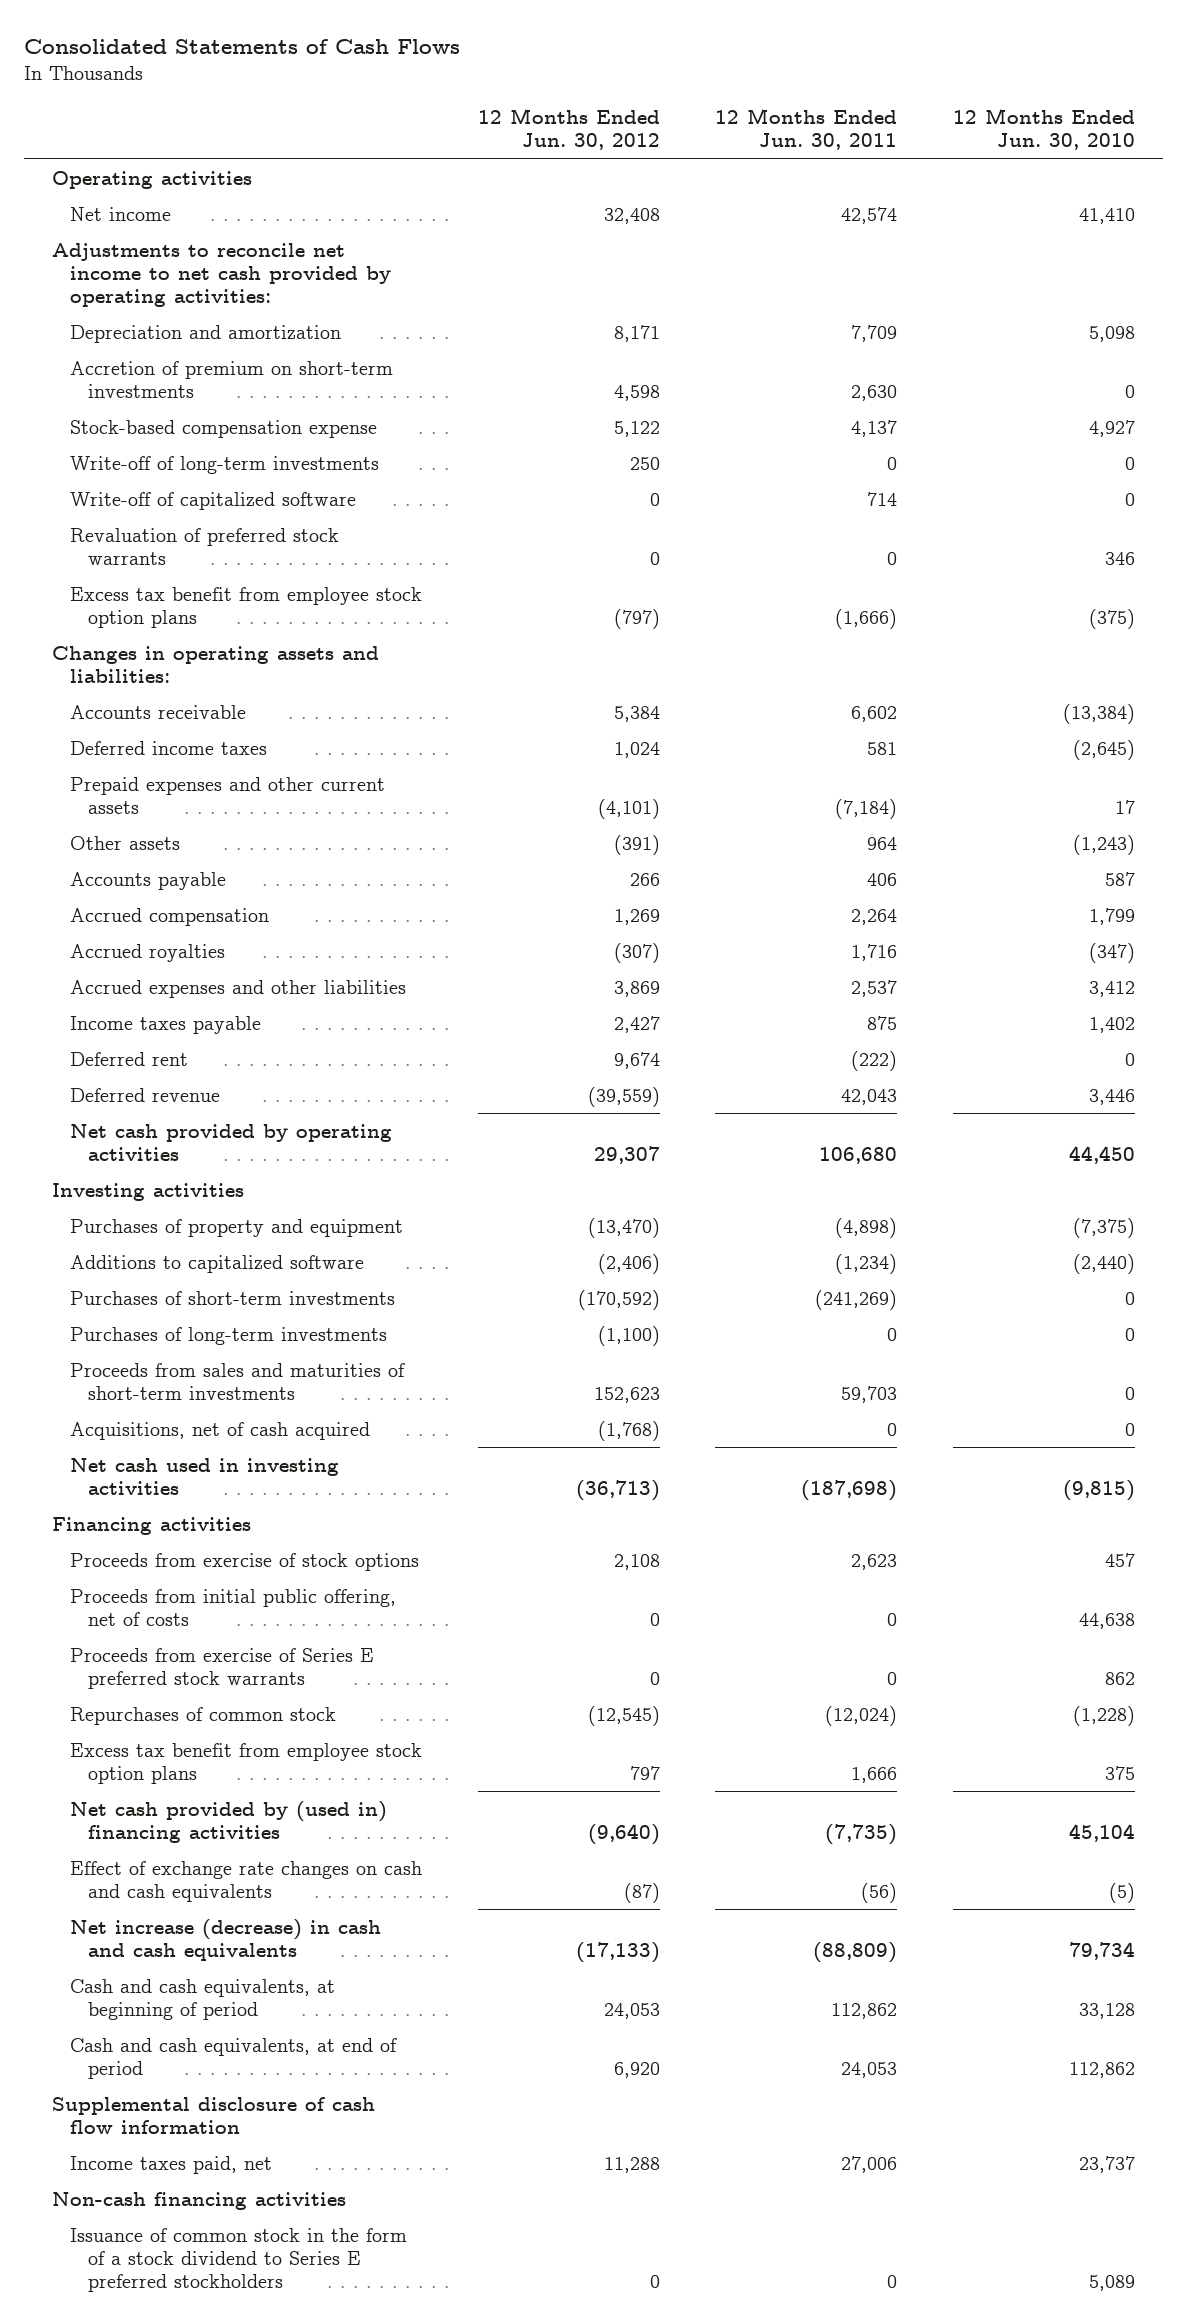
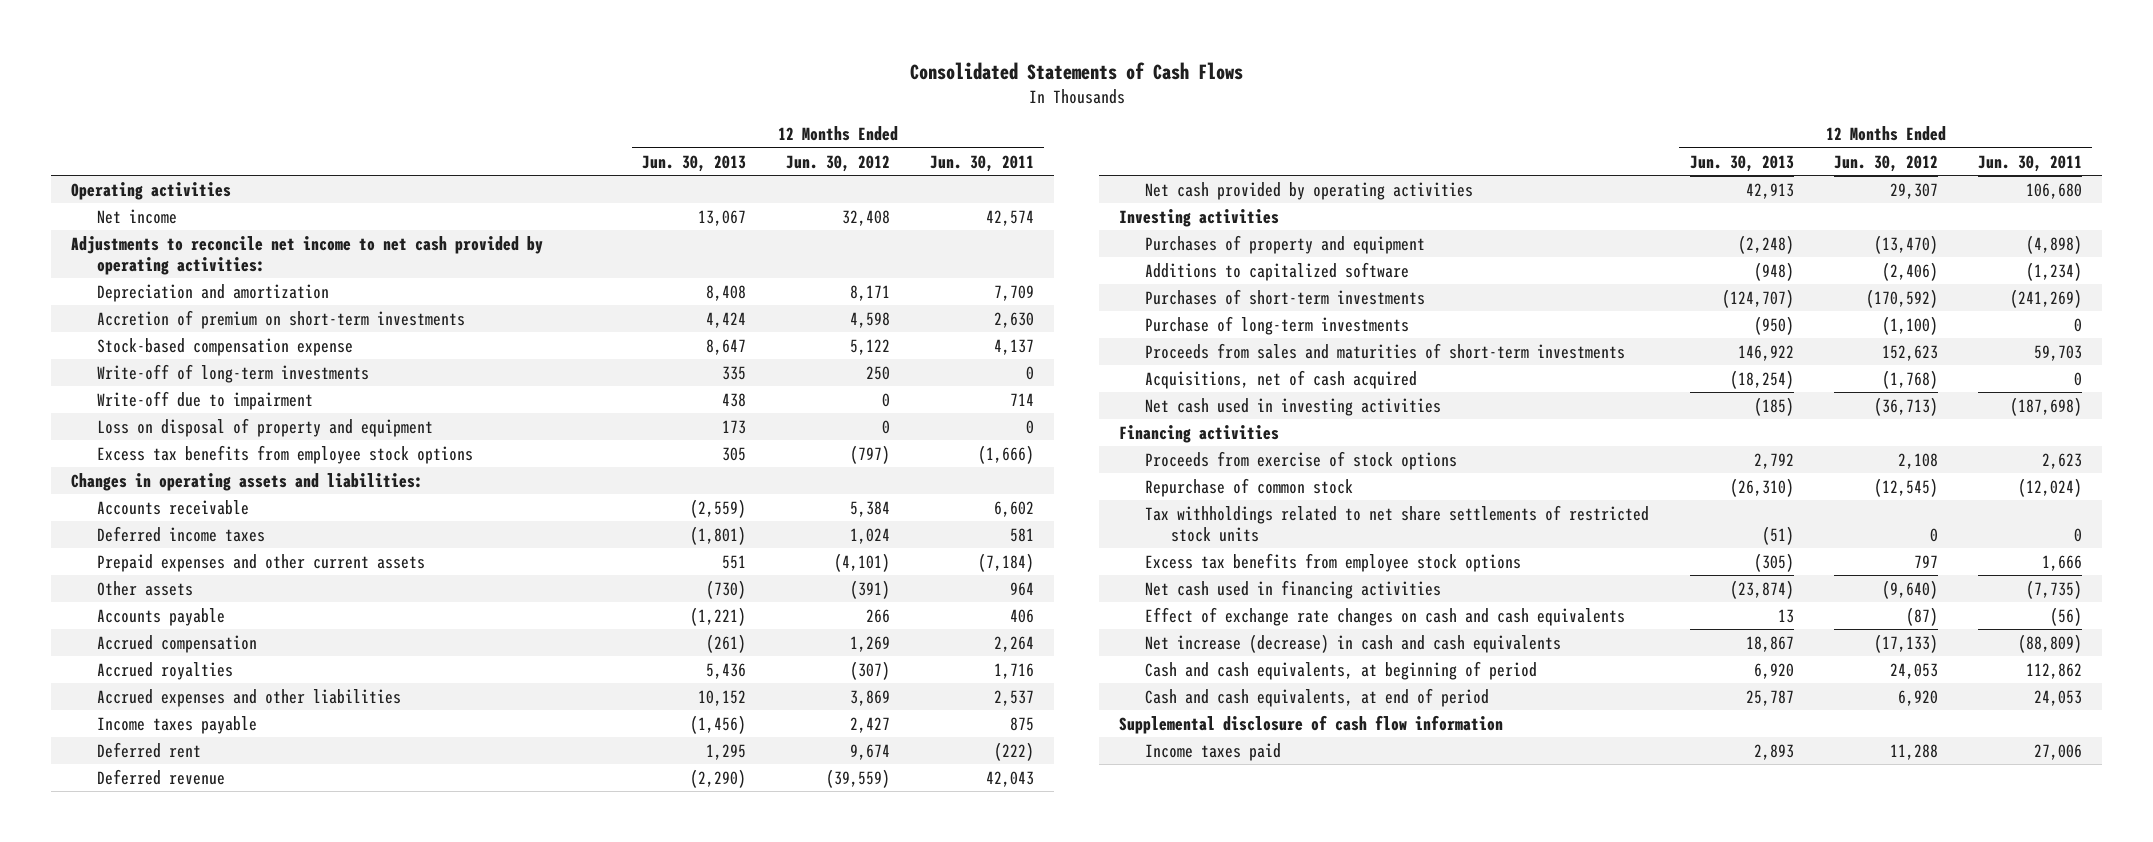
- | 12 Months Ended Jun. 30, 2012 | 12 Months Ended Jun. 30, 2011 | 12 Months Ended Jun. 30, 2010
+ | 12 Months Ended Jun. 30, 2013 | 12 Months Ended Jun. 30, 2012 | 12 Months Ended Jun. 30, 2011
- Write-off of capitalized software | 0 | 714 | 0
- Revaluation of preferred stock warrants | 0 | 0 | 346
- Excess tax benefit from employee stock option plans | (797) | (1,666) | (375)
+ Write-off due to impairment | 438 | 0 | 714
+ Loss on disposal of property and equipment | 173 | 0 | 0
+ Excess tax benefits from employee stock options | 305 | (797) | (1,666)
- Purchases of long-term investments | (1,100) | 0 | 0
+ Purchase of long-term investments | (950) | (1,100) | 0
- Proceeds from initial public offering, net of costs | 0 | 0 | 44,638
- Proceeds from exercise of Series E preferred stock warrants | 0 | 0 | 862
- Repurchases of common stock | (12,545) | (12,024) | (1,228)
- Excess tax benefit from employee stock option plans | 797 | 1,666 | 375
- Net cash provided by (used in) financing activities | (9,640) | (7,735) | 45,104
+ Repurchase of common stock | (26,310) | (12,545) | (12,024)
+ Tax withholdings related to net share settlements of restricted stock units | (51) | 0 | 0
+ Excess tax benefits from employee stock options | (305) | 797 | 1,666
+ Net cash used in financing activities | (23,874) | (9,640) | (7,735)
- Income taxes paid, net | 11,288 | 27,006 | 23,737
- Non-cash financing activities
- Issuance of common stock in the form of a stock dividend to Series E preferred stockholders | 0 | 0 | 5,089
+ Income taxes paid | 2,893 | 11,288 | 27,006

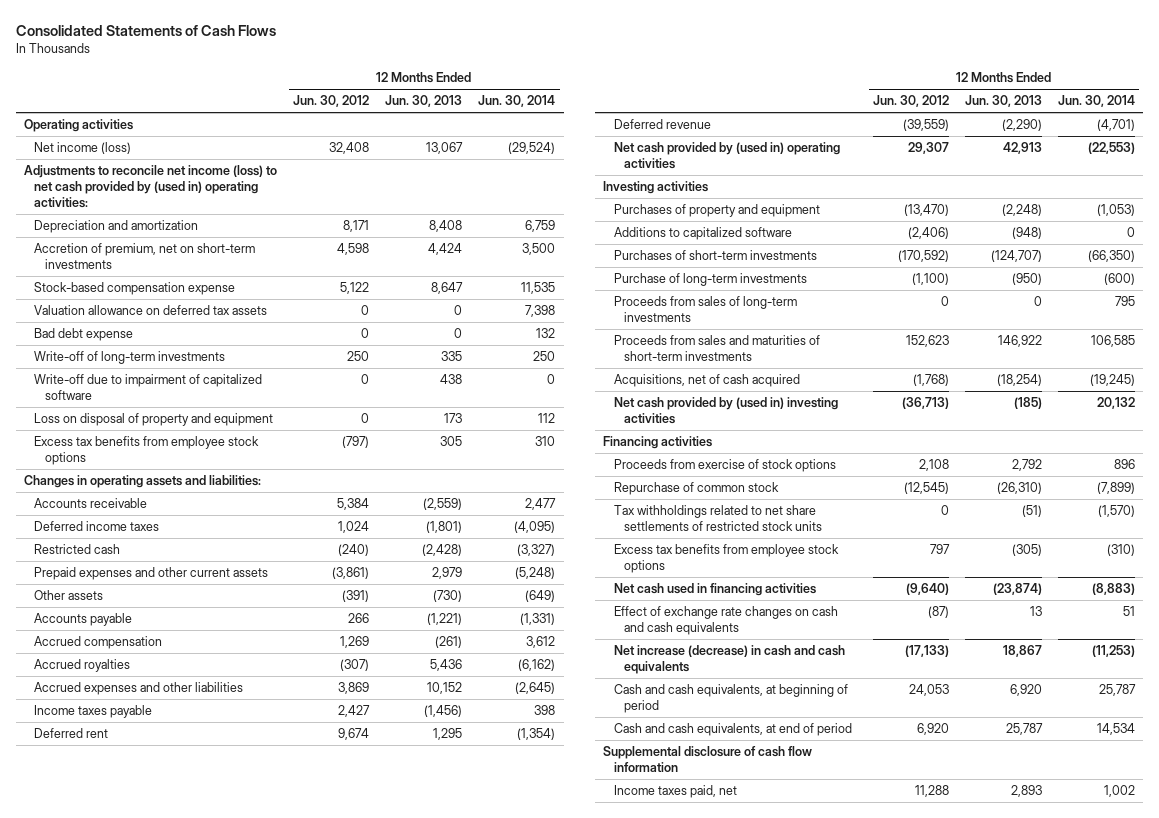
- | 12 Months Ended Jun. 30, 2013 | 12 Months Ended Jun. 30, 2012 | 12 Months Ended Jun. 30, 2011
+ | 12 Months Ended Jun. 30, 2012 | 12 Months Ended Jun. 30, 2013 | 12 Months Ended Jun. 30, 2014
- Net income | 13,067 | 32,408 | 42,574
- Adjustments to reconcile net income to net cash provided by operating activities:
+ Net income (loss) | 32,408 | 13,067 | (29,524)
+ Adjustments to reconcile net income (loss) to net cash provided by (used in) operating activities:
- Accretion of premium on short-term investments | 4,424 | 4,598 | 2,630
+ Accretion of premium, net on short-term investments | 4,598 | 4,424 | 3,500
+ Valuation allowance on deferred tax assets | 0 | 0 | 7,398
+ Bad debt expense | 0 | 0 | 132
- Write-off due to impairment | 438 | 0 | 714
+ Write-off due to impairment of capitalized software | 0 | 438 | 0
- Prepaid expenses and other current assets | 551 | (4,101) | (7,184)
+ Restricted cash | (240) | (2,428) | (3,327)
+ Prepaid expenses and other current assets | (3,861) | 2,979 | (5,248)
- Net cash provided by operating activities | 42,913 | 29,307 | 106,680
+ Net cash provided by (used in) operating activities | 29,307 | 42,913 | (22,553)
+ Proceeds from sales of long-term investments | 0 | 0 | 795
- Net cash used in investing activities | (185) | (36,713) | (187,698)
+ Net cash provided by (used in) investing activities | (36,713) | (185) | 20,132
- Income taxes paid | 2,893 | 11,288 | 27,006
+ Income taxes paid, net | 11,288 | 2,893 | 1,002

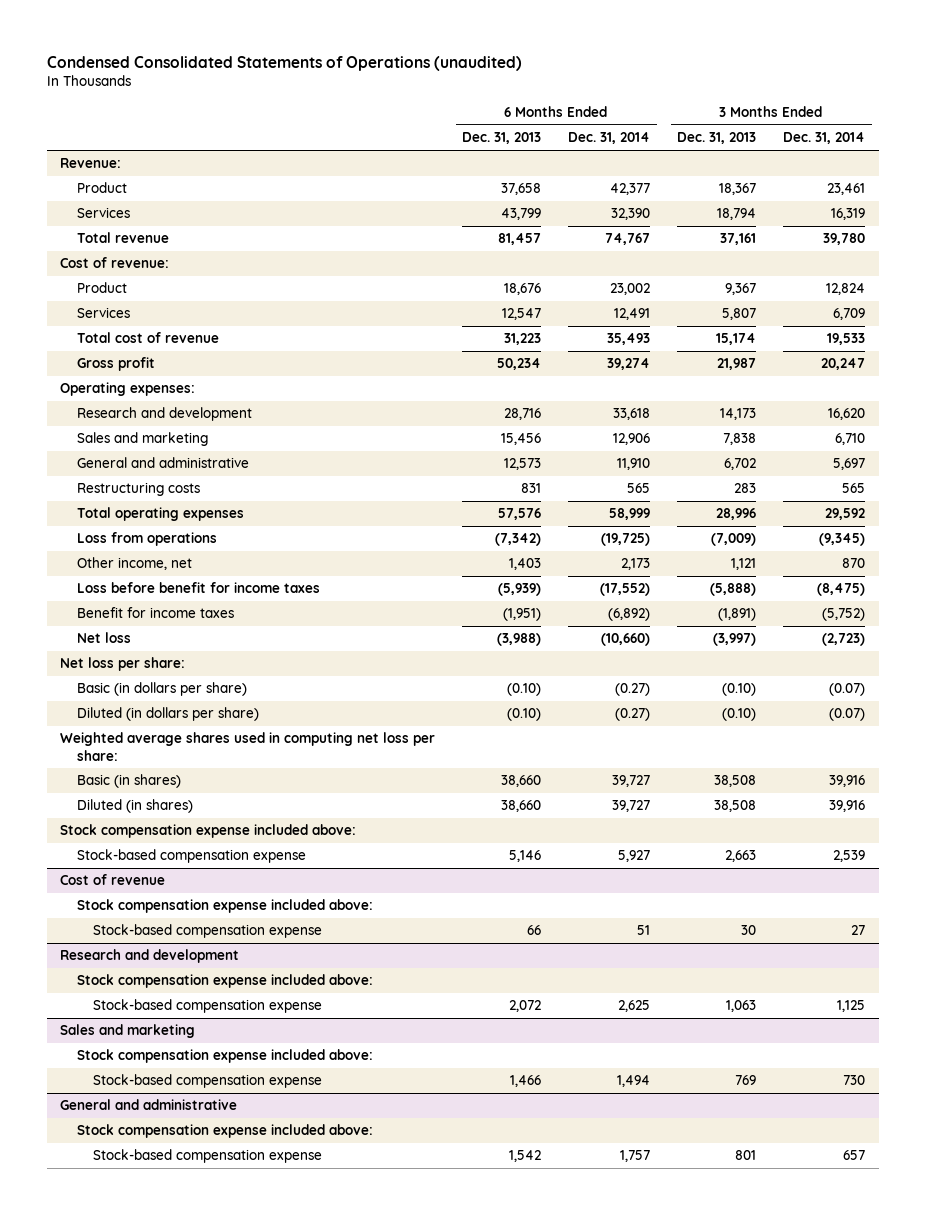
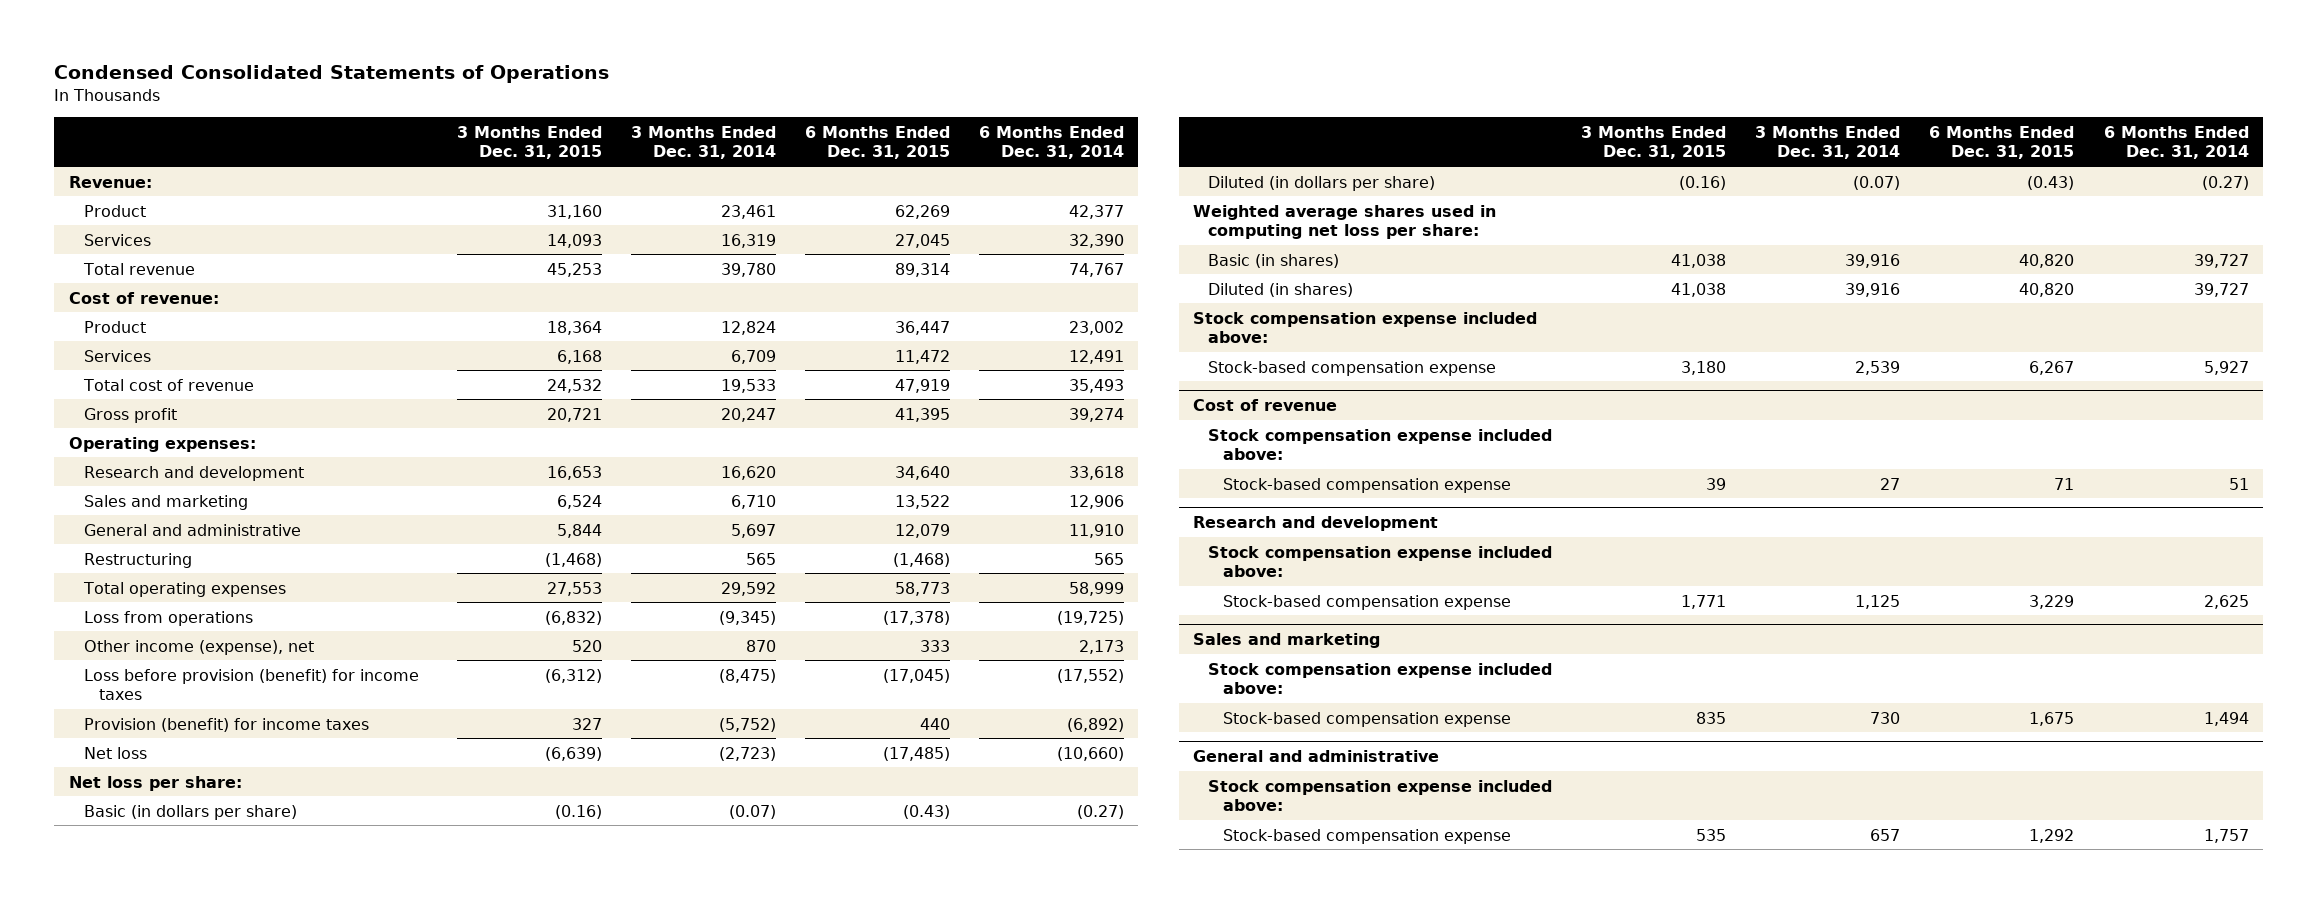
- Condensed Consolidated Statements of Operations (unaudited)
+ Condensed Consolidated Statements of Operations
- | 6 Months Ended Dec. 31, 2013 | 6 Months Ended Dec. 31, 2014 | 3 Months Ended Dec. 31, 2013 | 3 Months Ended Dec. 31, 2014
+ | 3 Months Ended Dec. 31, 2015 | 3 Months Ended Dec. 31, 2014 | 6 Months Ended Dec. 31, 2015 | 6 Months Ended Dec. 31, 2014
- Restructuring costs | 831 | 565 | 283 | 565
+ Restructuring | (1,468) | 565 | (1,468) | 565
- Other income, net | 1,403 | 2,173 | 1,121 | 870
- Loss before benefit for income taxes | (5,939) | (17,552) | (5,888) | (8,475)
- Benefit for income taxes | (1,951) | (6,892) | (1,891) | (5,752)
+ Other income (expense), net | 520 | 870 | 333 | 2,173
+ Loss before provision (benefit) for income taxes | (6,312) | (8,475) | (17,045) | (17,552)
+ Provision (benefit) for income taxes | 327 | (5,752) | 440 | (6,892)

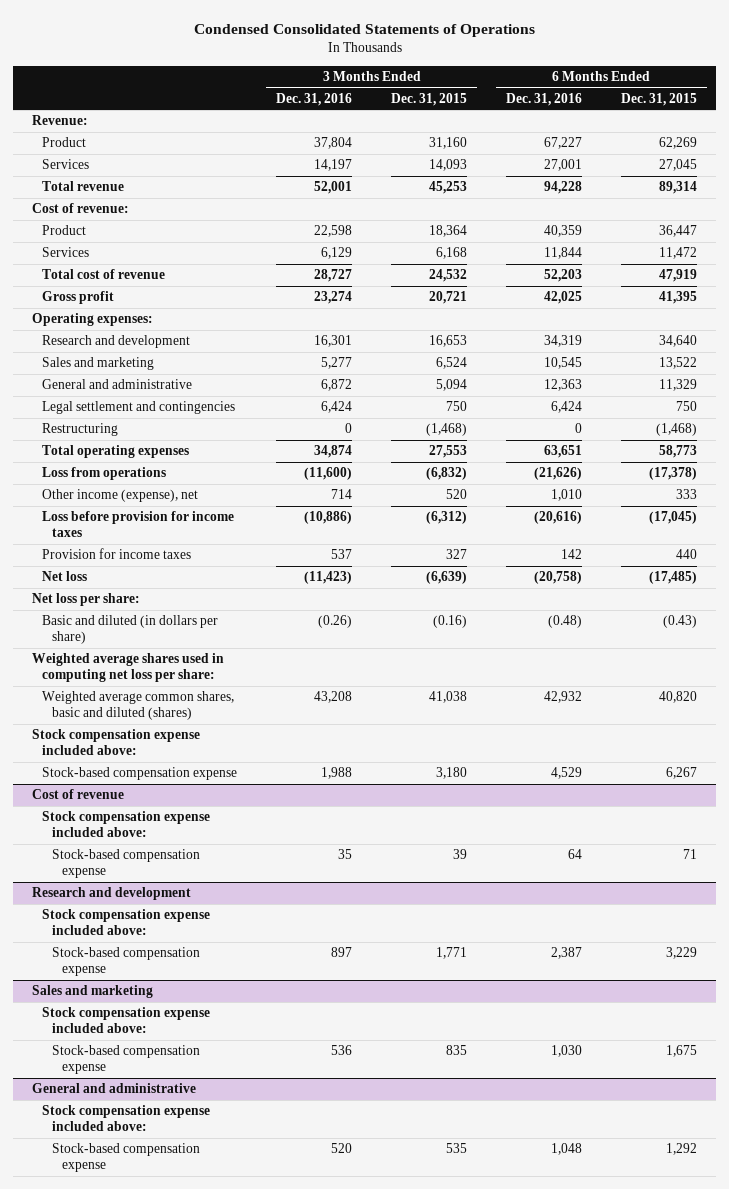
- | 3 Months Ended Dec. 31, 2015 | 3 Months Ended Dec. 31, 2014 | 6 Months Ended Dec. 31, 2015 | 6 Months Ended Dec. 31, 2014
+ | 3 Months Ended Dec. 31, 2016 | 3 Months Ended Dec. 31, 2015 | 6 Months Ended Dec. 31, 2016 | 6 Months Ended Dec. 31, 2015
- General and administrative | 5,844 | 5,697 | 12,079 | 11,910
+ General and administrative | 6,872 | 5,094 | 12,363 | 11,329
+ Legal settlement and contingencies | 6,424 | 750 | 6,424 | 750
- Loss before provision (benefit) for income taxes | (6,312) | (8,475) | (17,045) | (17,552)
- Provision (benefit) for income taxes | 327 | (5,752) | 440 | (6,892)
+ Loss before provision for income taxes | (10,886) | (6,312) | (20,616) | (17,045)
+ Provision for income taxes | 537 | 327 | 142 | 440
- Basic (in dollars per share) | (0.16) | (0.07) | (0.43) | (0.27)
- Diluted (in dollars per share) | (0.16) | (0.07) | (0.43) | (0.27)
+ Basic and diluted (in dollars per share) | (0.26) | (0.16) | (0.48) | (0.43)
- Basic (in shares) | 41,038 | 39,916 | 40,820 | 39,727
- Diluted (in shares) | 41,038 | 39,916 | 40,820 | 39,727
+ Weighted average common shares, basic and diluted (shares) | 43,208 | 41,038 | 42,932 | 40,820

